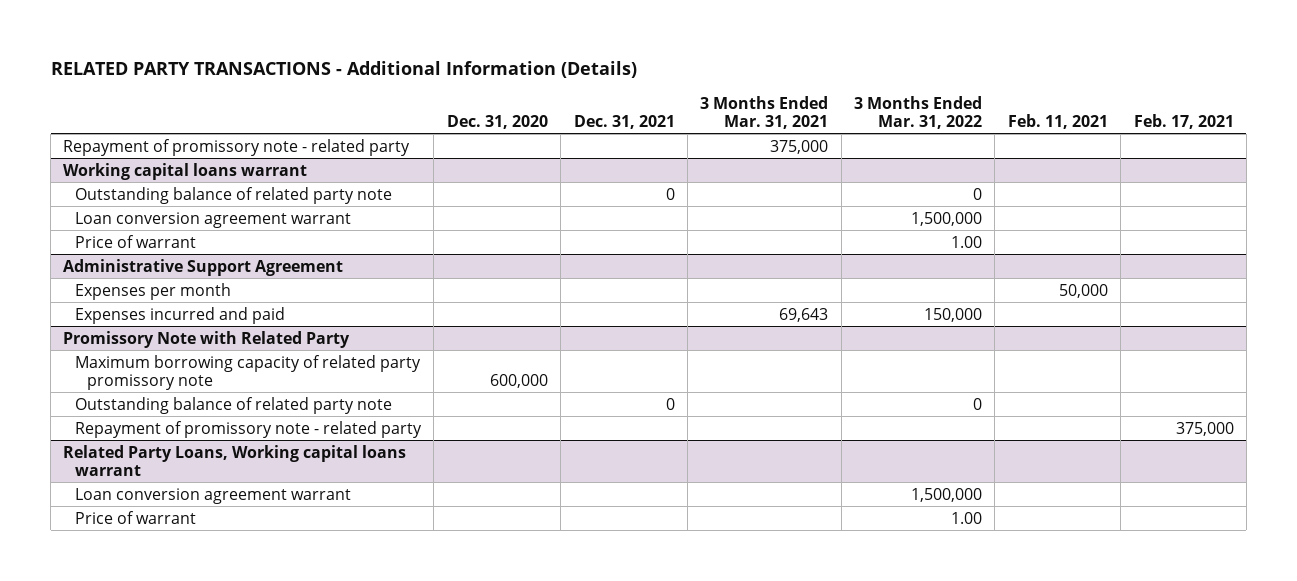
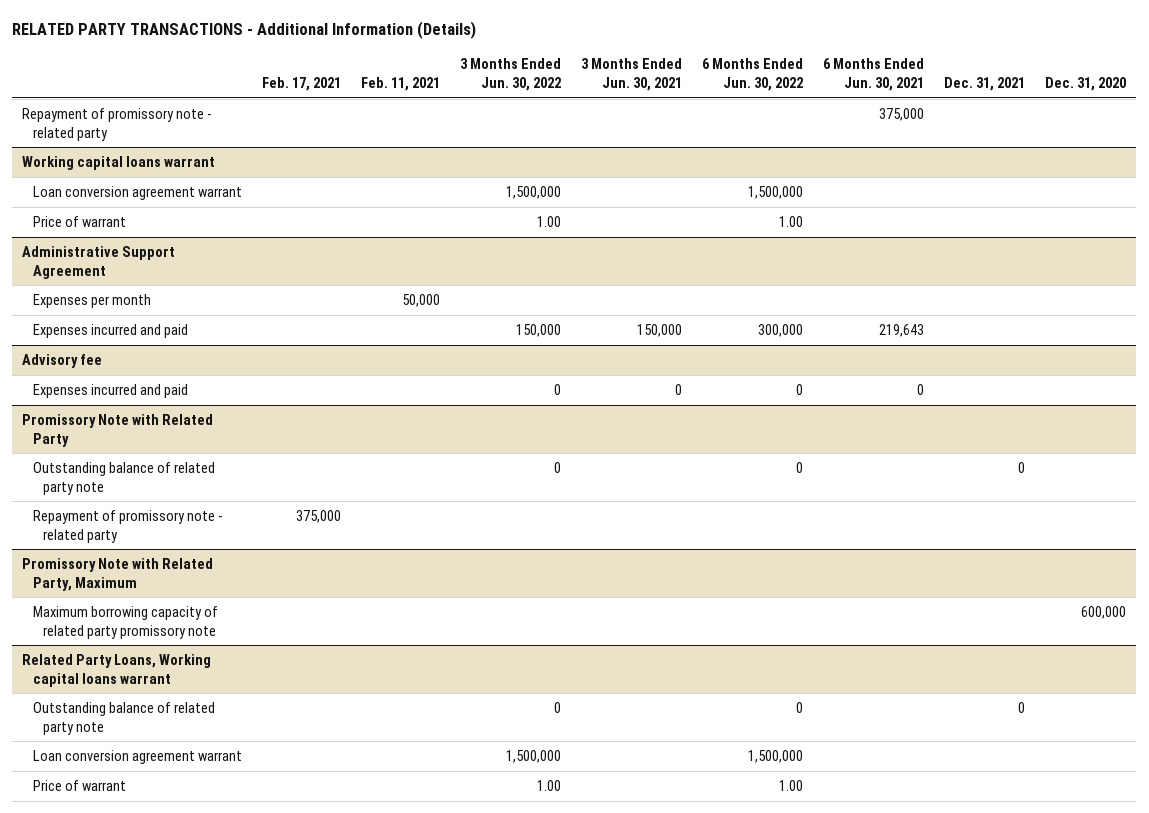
- | Dec. 31, 2020 | Dec. 31, 2021 | 3 Months Ended Mar. 31, 2021 | 3 Months Ended Mar. 31, 2022 | Feb. 11, 2021 | Feb. 17, 2021
+ | Feb. 17, 2021 | Feb. 11, 2021 | 3 Months Ended Jun. 30, 2022 | 3 Months Ended Jun. 30, 2021 | 6 Months Ended Jun. 30, 2022 | 6 Months Ended Jun. 30, 2021 | Dec. 31, 2021 | Dec. 31, 2020
@ Working capital loans warrant
- Outstanding balance of related party note | | 0 | | 0 | |
+ Advisory fee
+ Expenses incurred and paid | | | 0 | 0 | 0 | 0 | |
@ Promissory Note with Related Party
- Maximum borrowing capacity of related party promissory note | 600,000 | | | | |
+ Promissory Note with Related Party, Maximum
+ Maximum borrowing capacity of related party promissory note | | | | | | | | 600,000
@ Related Party Loans, Working capital loans warrant
+ Outstanding balance of related party note | | | 0 | | 0 | | 0 |

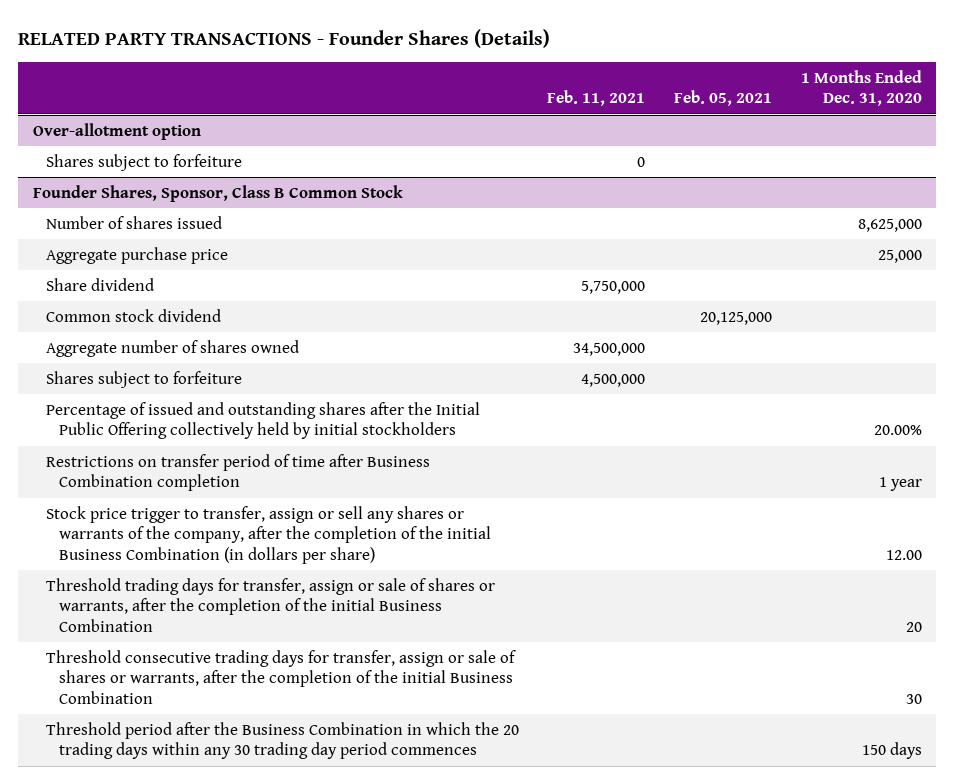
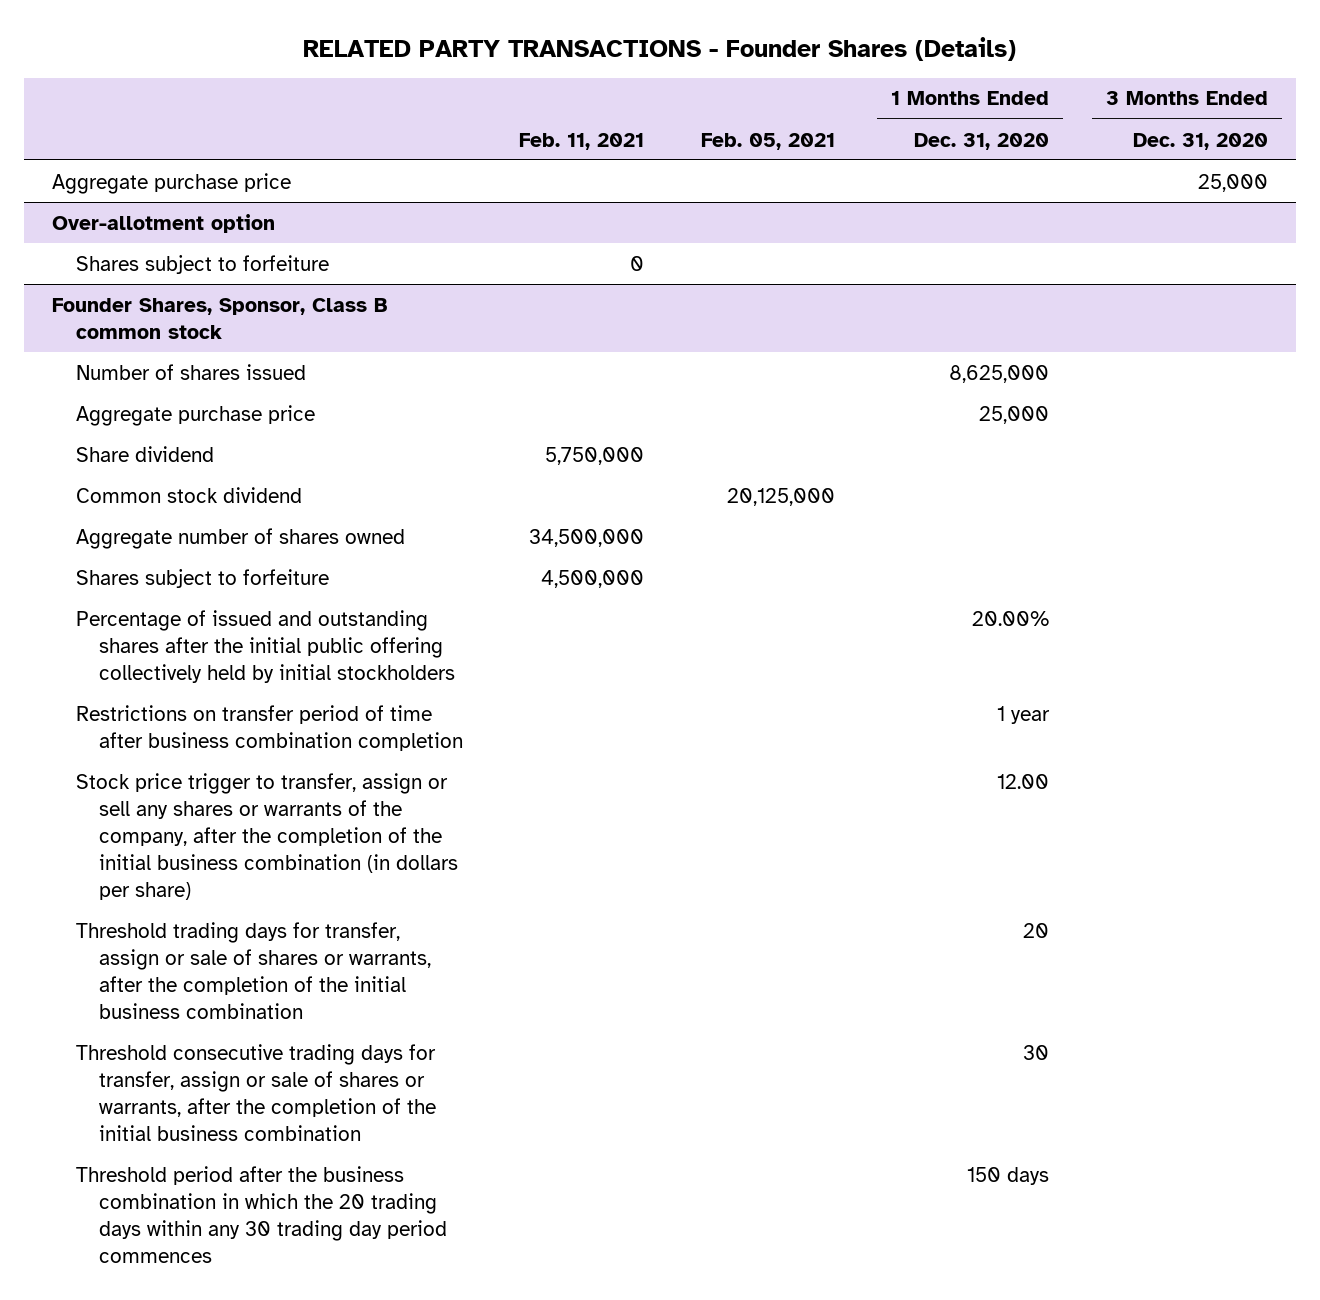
- | Feb. 11, 2021 | Feb. 05, 2021 | 1 Months Ended Dec. 31, 2020
+ | Feb. 11, 2021 | Feb. 05, 2021 | 1 Months Ended Dec. 31, 2020 | 3 Months Ended Dec. 31, 2020
+ Aggregate purchase price | | | | 25,000
- Founder Shares, Sponsor, Class B Common Stock
+ Founder Shares, Sponsor, Class B common stock
- Percentage of issued and outstanding shares after the Initial Public Offering collectively held by initial stockholders | | | 20.00%
- Restrictions on transfer period of time after Business Combination completion | | | 1 year
- Stock price trigger to transfer, assign or sell any shares or warrants of the company, after the completion of the initial Business Combination (in dollars per share) | | | 12.00
- Threshold trading days for transfer, assign or sale of shares or warrants, after the completion of the initial Business Combination | | | 20
- Threshold consecutive trading days for transfer, assign or sale of shares or warrants, after the completion of the initial Business Combination | | | 30
- Threshold period after the Business Combination in which the 20 trading days within any 30 trading day period commences | | | 150 days
+ Percentage of issued and outstanding shares after the initial public offering collectively held by initial stockholders | | | 20.00% |
+ Restrictions on transfer period of time after business combination completion | | | 1 year |
+ Stock price trigger to transfer, assign or sell any shares or warrants of the company, after the completion of the initial business combination (in dollars per share) | | | 12.00 |
+ Threshold trading days for transfer, assign or sale of shares or warrants, after the completion of the initial business combination | | | 20 |
+ Threshold consecutive trading days for transfer, assign or sale of shares or warrants, after the completion of the initial business combination | | | 30 |
+ Threshold period after the business combination in which the 20 trading days within any 30 trading day period commences | | | 150 days |

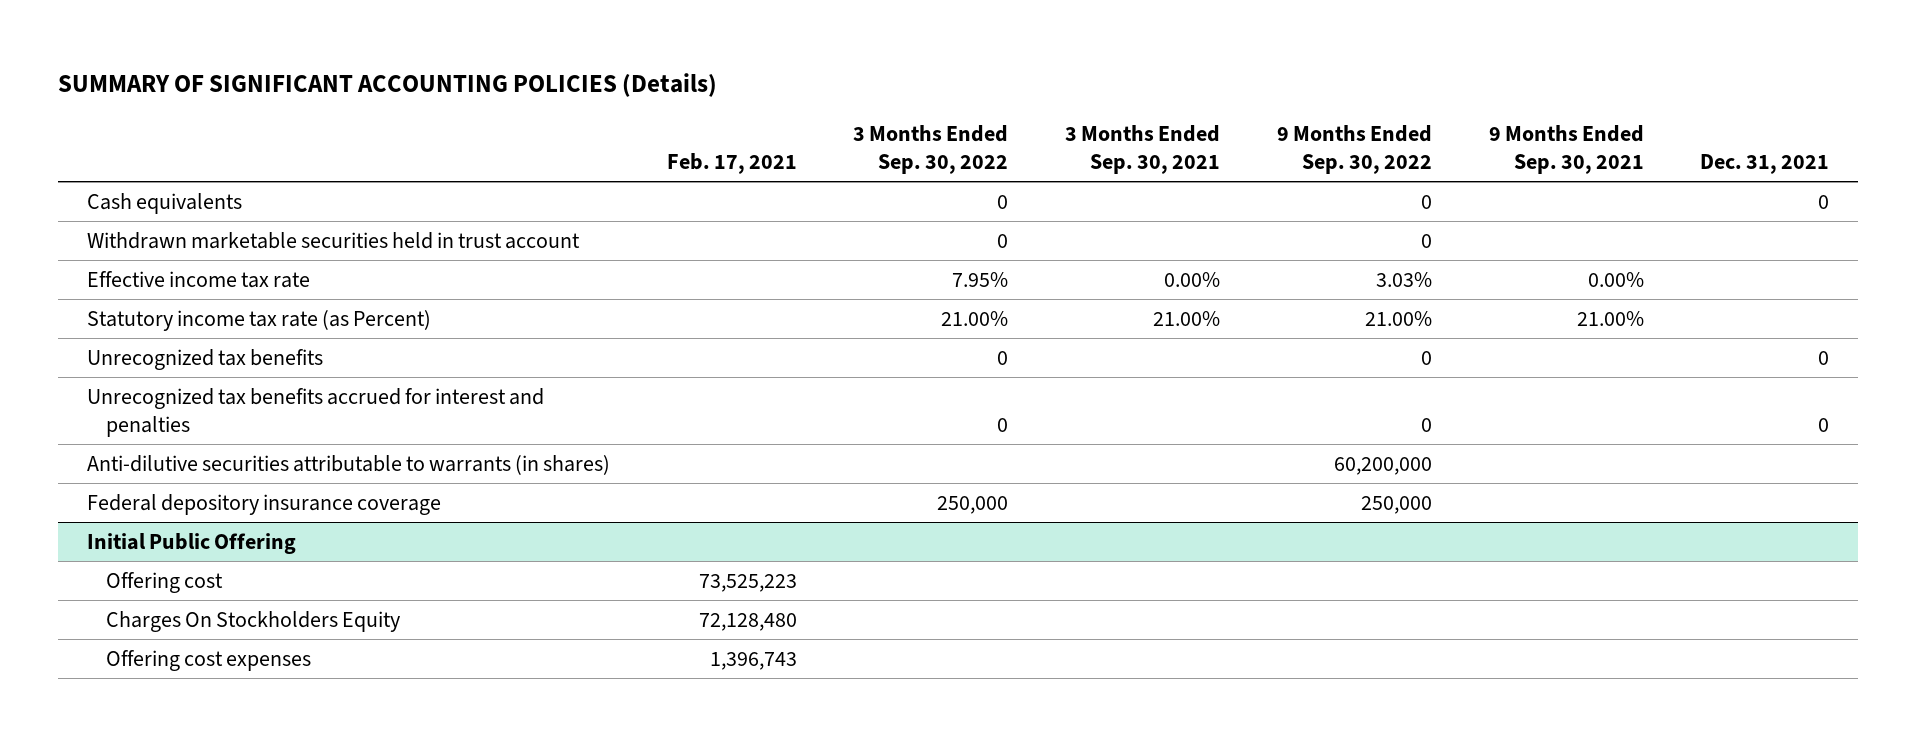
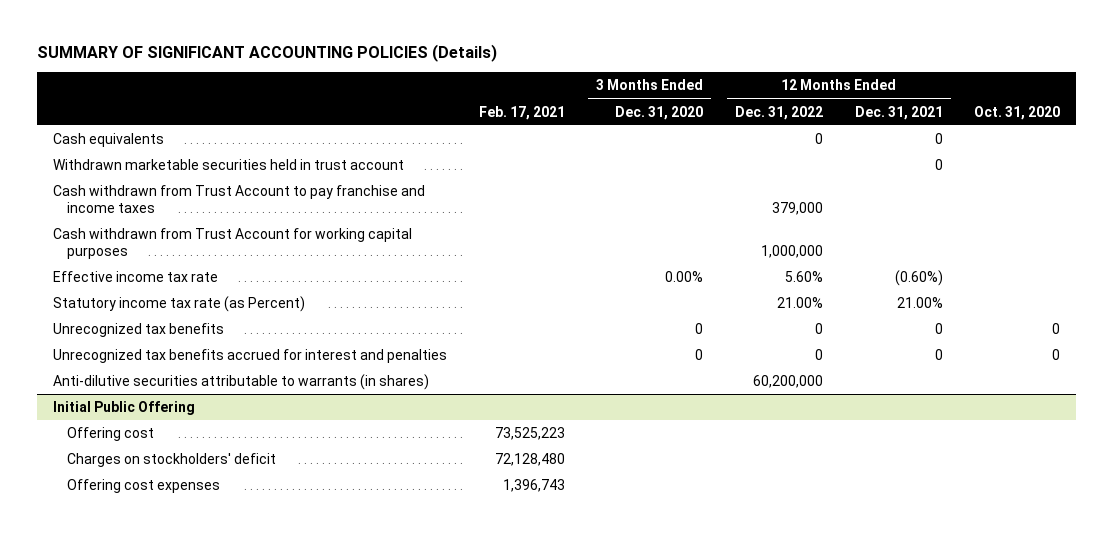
- | Feb. 17, 2021 | 3 Months Ended Sep. 30, 2022 | 3 Months Ended Sep. 30, 2021 | 9 Months Ended Sep. 30, 2022 | 9 Months Ended Sep. 30, 2021 | Dec. 31, 2021
+ | Feb. 17, 2021 | 3 Months Ended Dec. 31, 2020 | 12 Months Ended Dec. 31, 2022 | 12 Months Ended Dec. 31, 2021 | Oct. 31, 2020
+ Cash withdrawn from Trust Account to pay franchise and income taxes | | | 379,000 | |
+ Cash withdrawn from Trust Account for working capital purposes | | | 1,000,000 | |
- Federal depository insurance coverage | | 250,000 | | 250,000 | |
@ Initial Public Offering
- Charges On Stockholders Equity | 72,128,480 | | | | |
+ Charges on stockholders' deficit | 72,128,480 | | | |

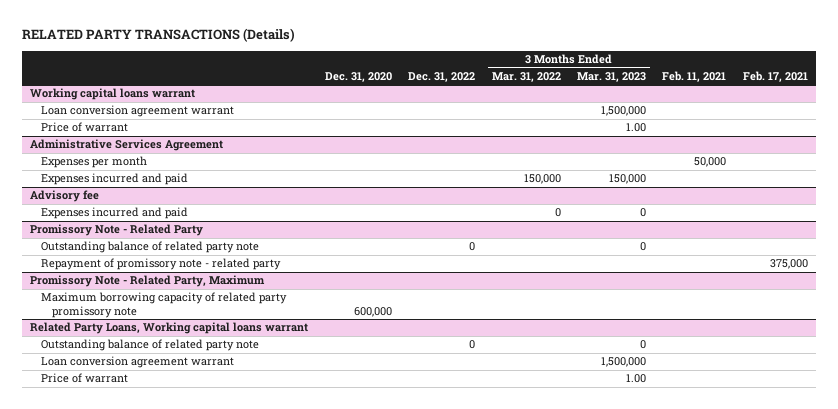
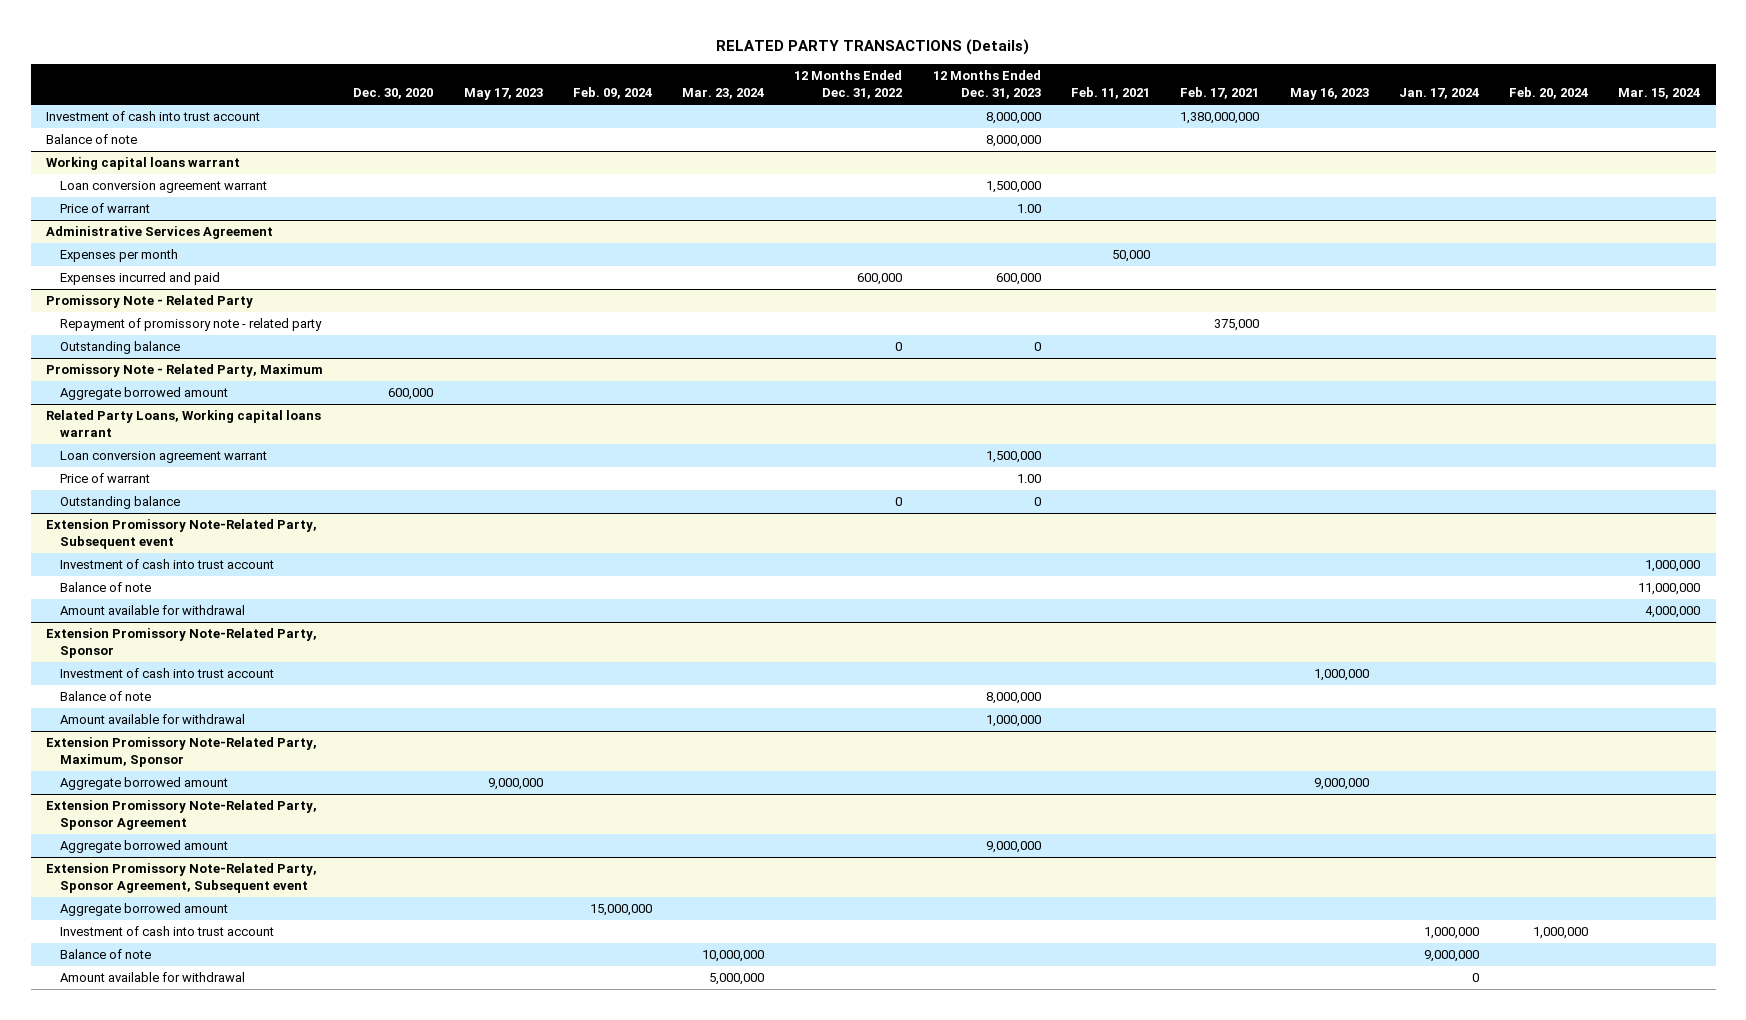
- | Dec. 31, 2020 | Dec. 31, 2022 | 3 Months Ended Mar. 31, 2022 | 3 Months Ended Mar. 31, 2023 | Feb. 11, 2021 | Feb. 17, 2021
+ | Dec. 30, 2020 | May 17, 2023 | Feb. 09, 2024 | Mar. 23, 2024 | 12 Months Ended Dec. 31, 2022 | 12 Months Ended Dec. 31, 2023 | Feb. 11, 2021 | Feb. 17, 2021 | May 16, 2023 | Jan. 17, 2024 | Feb. 20, 2024 | Mar. 15, 2024
+ Investment of cash into trust account | | | | | | 8,000,000 | | 1,380,000,000 | | | |
+ Balance of note | | | | | | 8,000,000 | | | | | |
- Advisory fee
- Expenses incurred and paid | | | 0 | 0 | |
@ Promissory Note - Related Party
- Outstanding balance of related party note | | 0 | | 0 | |
+ Outstanding balance | | | | | 0 | 0 | | | | | |
@ Promissory Note - Related Party, Maximum
- Maximum borrowing capacity of related party promissory note | 600,000 | | | | |
+ Aggregate borrowed amount | 600,000 | | | | | | | | | | |
@ Related Party Loans, Working capital loans warrant
- Outstanding balance of related party note | | 0 | | 0 | |
+ Outstanding balance | | | | | 0 | 0 | | | | | |
+ Extension Promissory Note-Related Party, Subsequent event
+ Investment of cash into trust account | | | | | | | | | | | | 1,000,000
+ Balance of note | | | | | | | | | | | | 11,000,000
+ Amount available for withdrawal | | | | | | | | | | | | 4,000,000
+ Extension Promissory Note-Related Party, Sponsor
+ Investment of cash into trust account | | | | | | | | | 1,000,000 | | |
+ Balance of note | | | | | | 8,000,000 | | | | | |
+ Amount available for withdrawal | | | | | | 1,000,000 | | | | | |
+ Extension Promissory Note-Related Party, Maximum, Sponsor
+ Aggregate borrowed amount | | 9,000,000 | | | | | | | 9,000,000 | | |
+ Extension Promissory Note-Related Party, Sponsor Agreement
+ Aggregate borrowed amount | | | | | | 9,000,000 | | | | | |
+ Extension Promissory Note-Related Party, Sponsor Agreement, Subsequent event
+ Aggregate borrowed amount | | | 15,000,000 | | | | | | | | |
+ Investment of cash into trust account | | | | | | | | | | 1,000,000 | 1,000,000 |
+ Balance of note | | | | 10,000,000 | | | | | | 9,000,000 | |
+ Amount available for withdrawal | | | | 5,000,000 | | | | | | 0 | |

